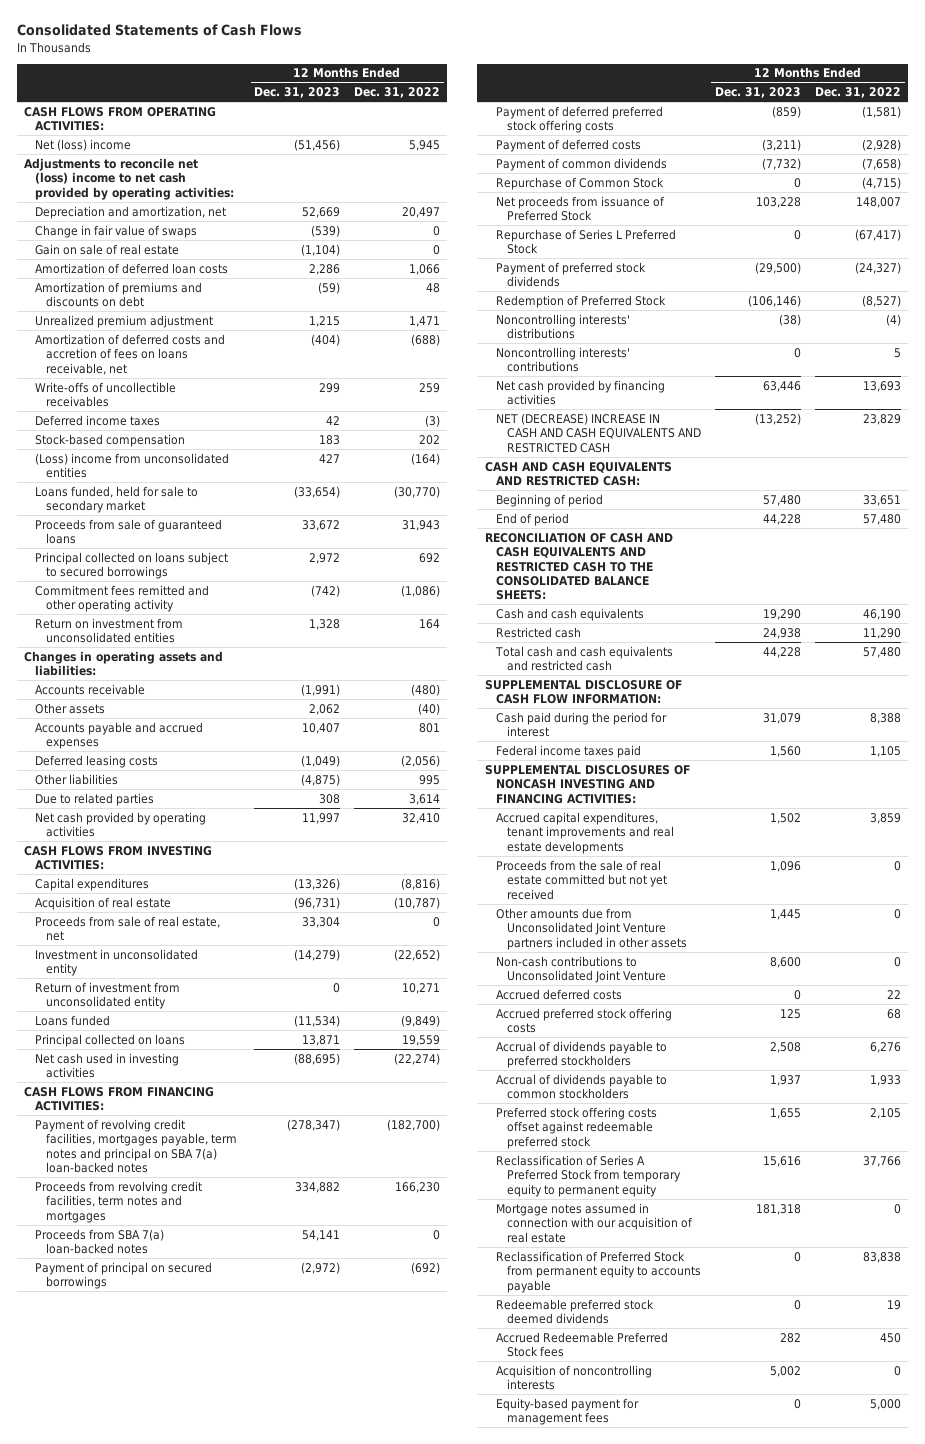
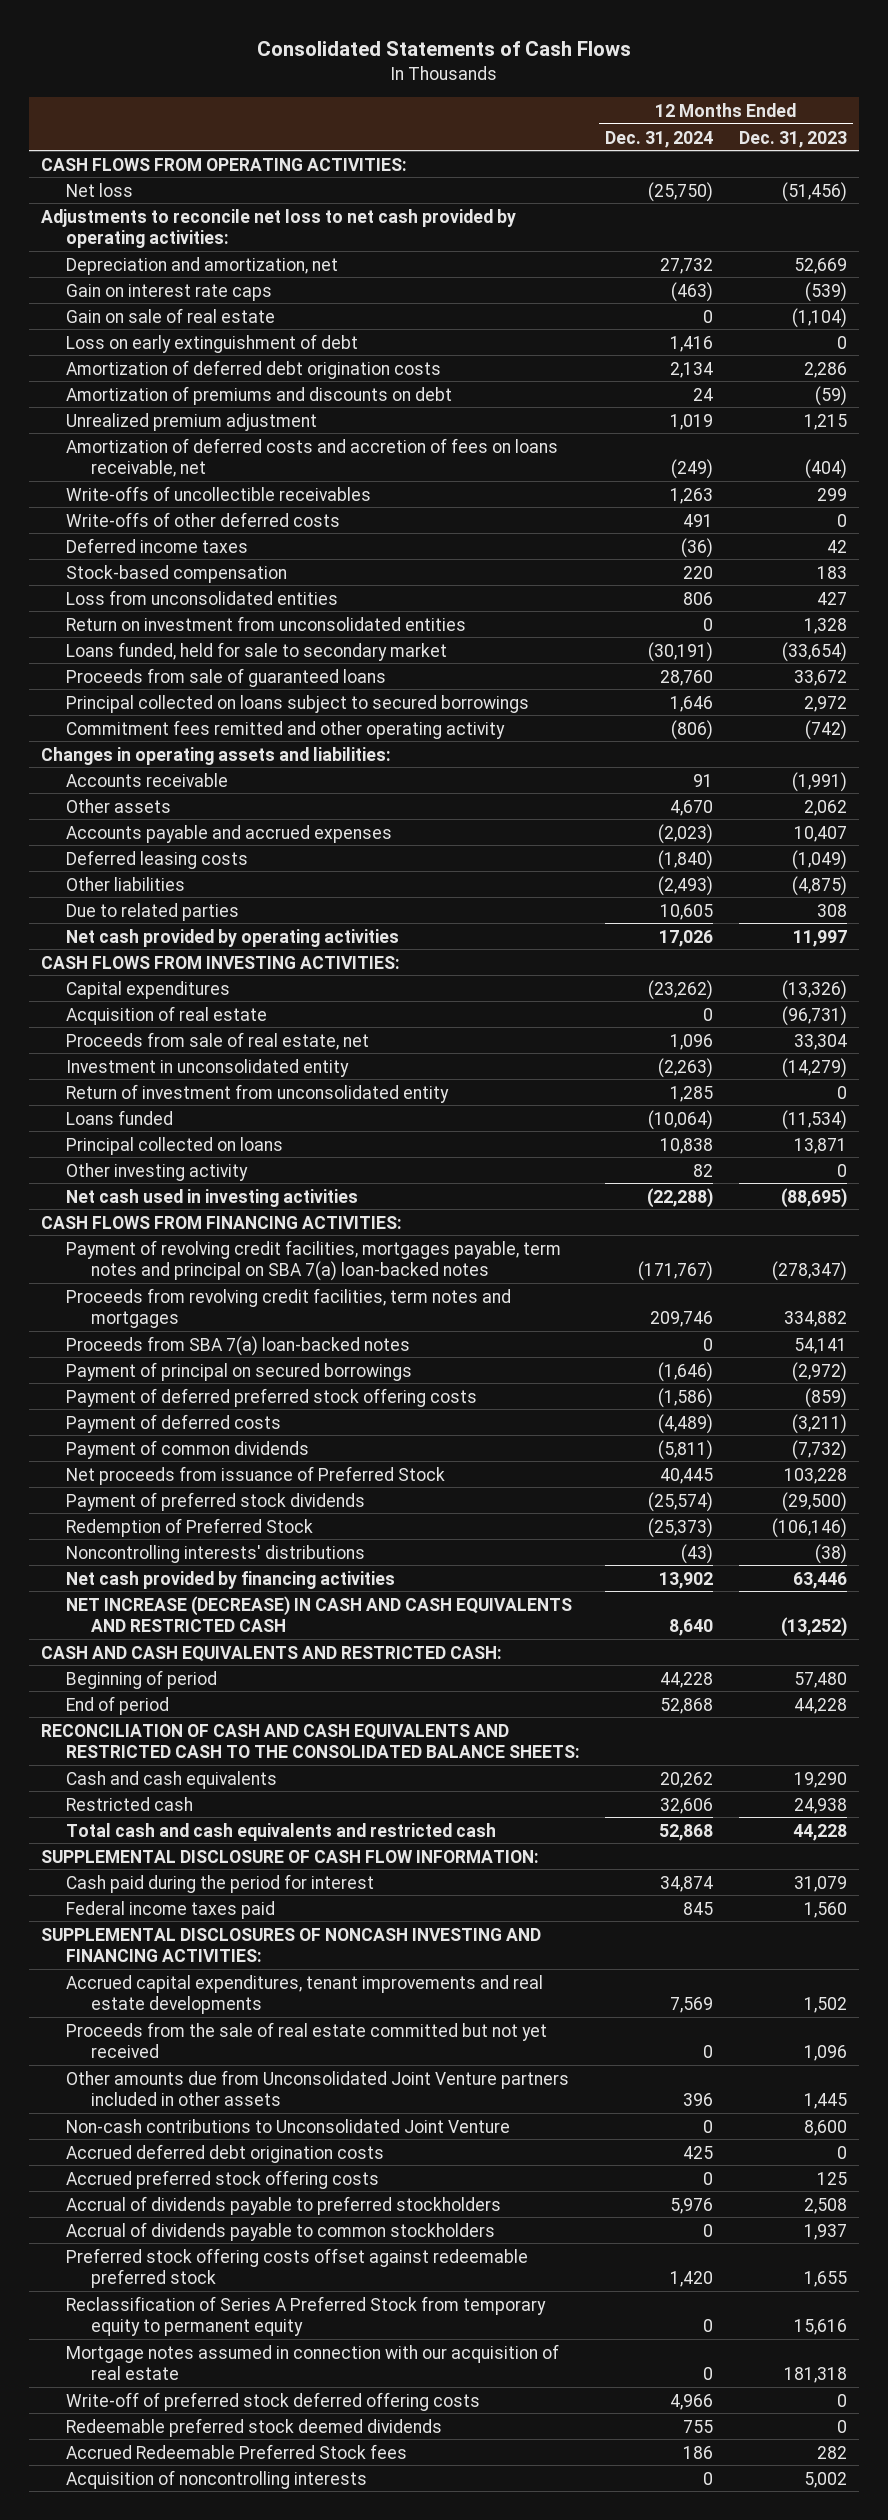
- | 12 Months Ended Dec. 31, 2023 | 12 Months Ended Dec. 31, 2022
+ | 12 Months Ended Dec. 31, 2024 | 12 Months Ended Dec. 31, 2023
- Net (loss) income | (51,456) | 5,945
- Adjustments to reconcile net (loss) income to net cash provided by operating activities:
+ Net loss | (25,750) | (51,456)
+ Adjustments to reconcile net loss to net cash provided by operating activities:
- Change in fair value of swaps | (539) | 0
+ Gain on interest rate caps | (463) | (539)
- Amortization of deferred loan costs | 2,286 | 1,066
+ Loss on early extinguishment of debt | 1,416 | 0
+ Amortization of deferred debt origination costs | 2,134 | 2,286
+ Write-offs of other deferred costs | 491 | 0
- (Loss) income from unconsolidated entities | 427 | (164)
+ Loss from unconsolidated entities | 806 | 427
moved up: Return on investment from unconsolidated entities | 0 | 1,328
+ Other investing activity | 82 | 0
- Repurchase of Common Stock | 0 | (4,715)
- Repurchase of Series L Preferred Stock | 0 | (67,417)
- Noncontrolling interests' contributions | 0 | 5
- NET (DECREASE) INCREASE IN CASH AND CASH EQUIVALENTS AND RESTRICTED CASH | (13,252) | 23,829
+ NET INCREASE (DECREASE) IN CASH AND CASH EQUIVALENTS AND RESTRICTED CASH | 8,640 | (13,252)
- Accrued deferred costs | 0 | 22
+ Accrued deferred debt origination costs | 425 | 0
- Reclassification of Preferred Stock from permanent equity to accounts payable | 0 | 83,838
+ Write-off of preferred stock deferred offering costs | 4,966 | 0
- Equity-based payment for management fees | 0 | 5,000

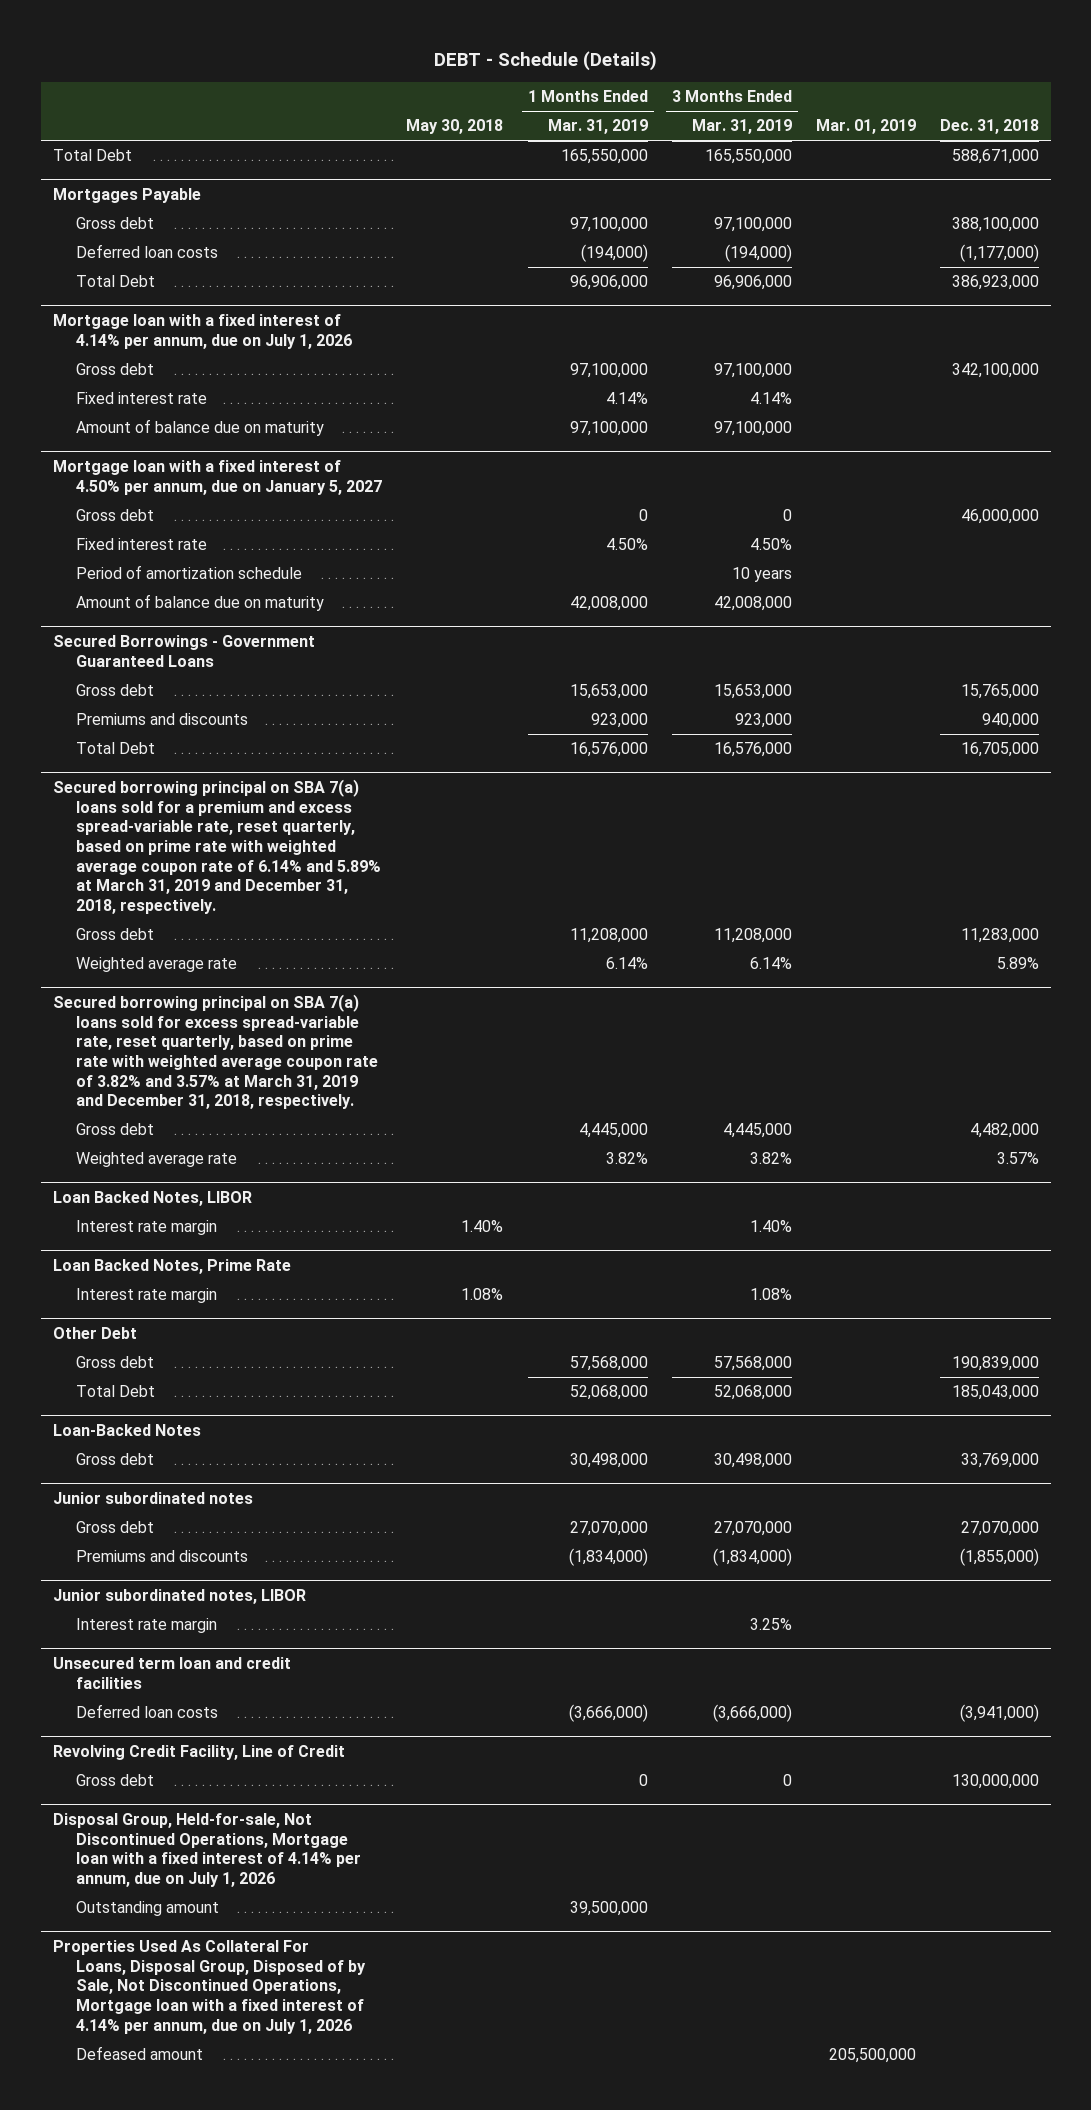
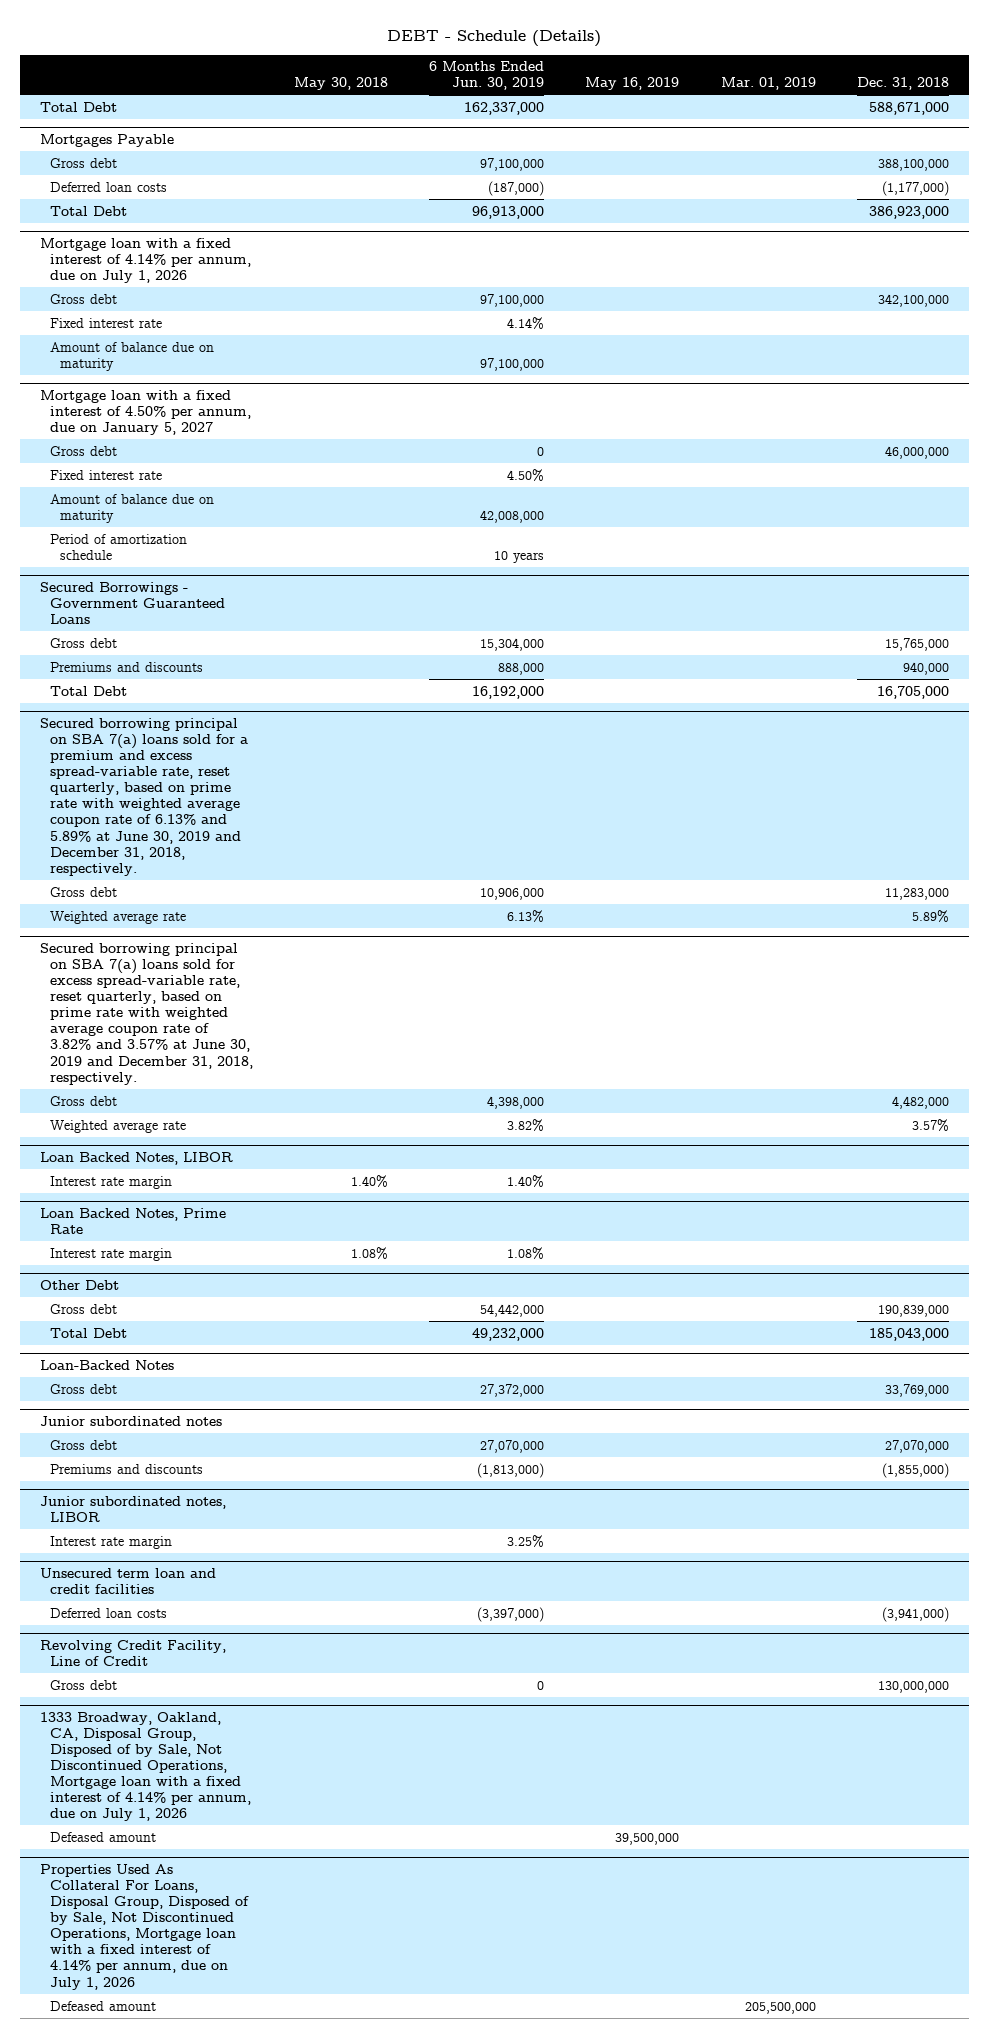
- | May 30, 2018 | 1 Months Ended Mar. 31, 2019 | 3 Months Ended Mar. 31, 2019 | Mar. 01, 2019 | Dec. 31, 2018
+ | May 30, 2018 | 6 Months Ended Jun. 30, 2019 | May 16, 2019 | Mar. 01, 2019 | Dec. 31, 2018
@ Mortgage loan with a fixed interest of 4.50% per annum, due on January 5, 2027
moved down: Period of amortization schedule | | 10 years | | |
- Secured borrowing principal on SBA 7(a) loans sold for a premium and excess spread-variable rate, reset quarterly, based on prime rate with weighted average coupon rate of 6.14% and 5.89% at March 31, 2019 and December 31, 2018, respectively.
+ Secured borrowing principal on SBA 7(a) loans sold for a premium and excess spread-variable rate, reset quarterly, based on prime rate with weighted average coupon rate of 6.13% and 5.89% at June 30, 2019 and December 31, 2018, respectively.
- Secured borrowing principal on SBA 7(a) loans sold for excess spread-variable rate, reset quarterly, based on prime rate with weighted average coupon rate of 3.82% and 3.57% at March 31, 2019 and December 31, 2018, respectively.
+ Secured borrowing principal on SBA 7(a) loans sold for excess spread-variable rate, reset quarterly, based on prime rate with weighted average coupon rate of 3.82% and 3.57% at June 30, 2019 and December 31, 2018, respectively.
- Disposal Group, Held-for-sale, Not Discontinued Operations, Mortgage loan with a fixed interest of 4.14% per annum, due on July 1, 2026
- Outstanding amount | | 39,500,000 | | |
+ 1333 Broadway, Oakland, CA, Disposal Group, Disposed of by Sale, Not Discontinued Operations, Mortgage loan with a fixed interest of 4.14% per annum, due on July 1, 2026
+ Defeased amount | | | 39,500,000 | |

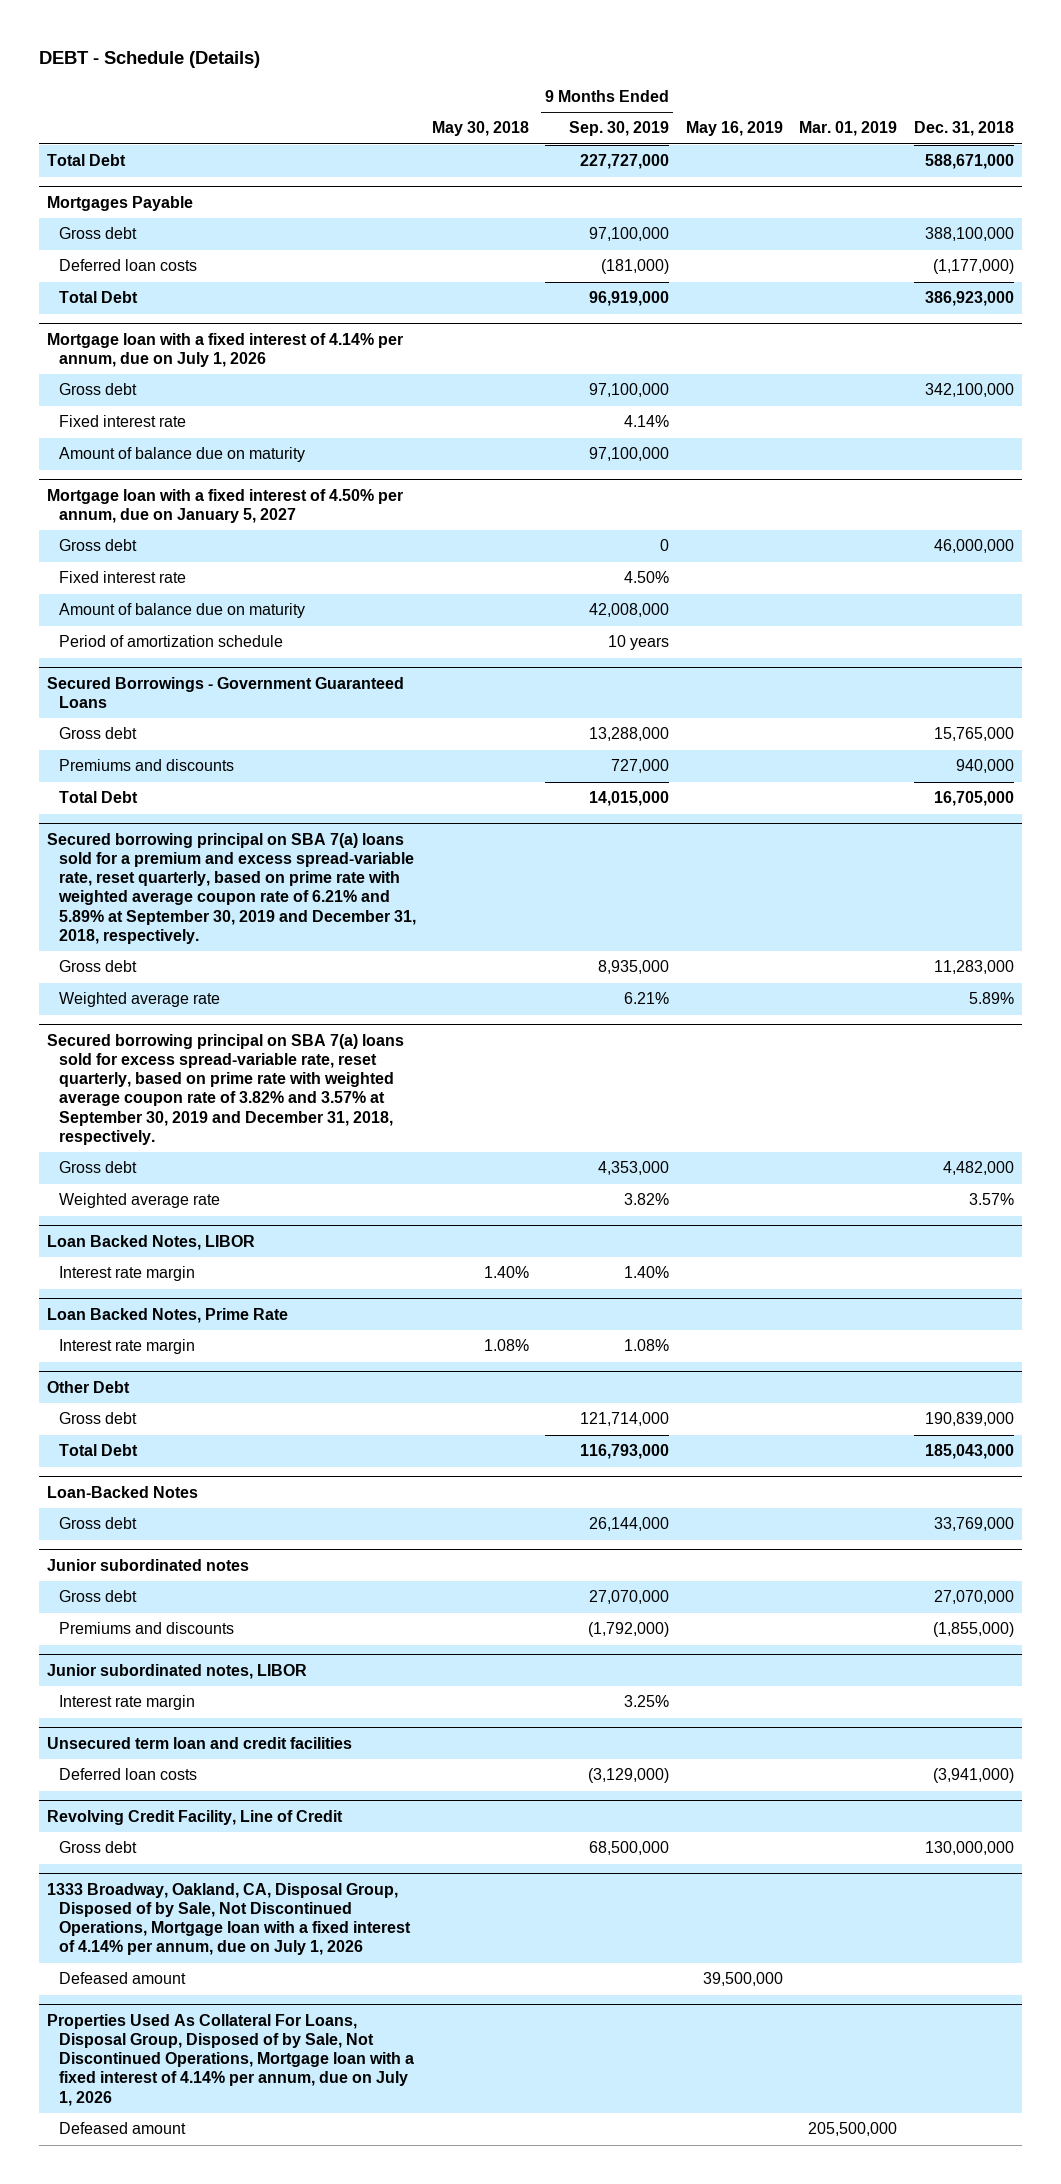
- | May 30, 2018 | 6 Months Ended Jun. 30, 2019 | May 16, 2019 | Mar. 01, 2019 | Dec. 31, 2018
+ | May 30, 2018 | 9 Months Ended Sep. 30, 2019 | May 16, 2019 | Mar. 01, 2019 | Dec. 31, 2018
- Secured borrowing principal on SBA 7(a) loans sold for a premium and excess spread-variable rate, reset quarterly, based on prime rate with weighted average coupon rate of 6.13% and 5.89% at June 30, 2019 and December 31, 2018, respectively.
+ Secured borrowing principal on SBA 7(a) loans sold for a premium and excess spread-variable rate, reset quarterly, based on prime rate with weighted average coupon rate of 6.21% and 5.89% at September 30, 2019 and December 31, 2018, respectively.
- Secured borrowing principal on SBA 7(a) loans sold for excess spread-variable rate, reset quarterly, based on prime rate with weighted average coupon rate of 3.82% and 3.57% at June 30, 2019 and December 31, 2018, respectively.
+ Secured borrowing principal on SBA 7(a) loans sold for excess spread-variable rate, reset quarterly, based on prime rate with weighted average coupon rate of 3.82% and 3.57% at September 30, 2019 and December 31, 2018, respectively.

